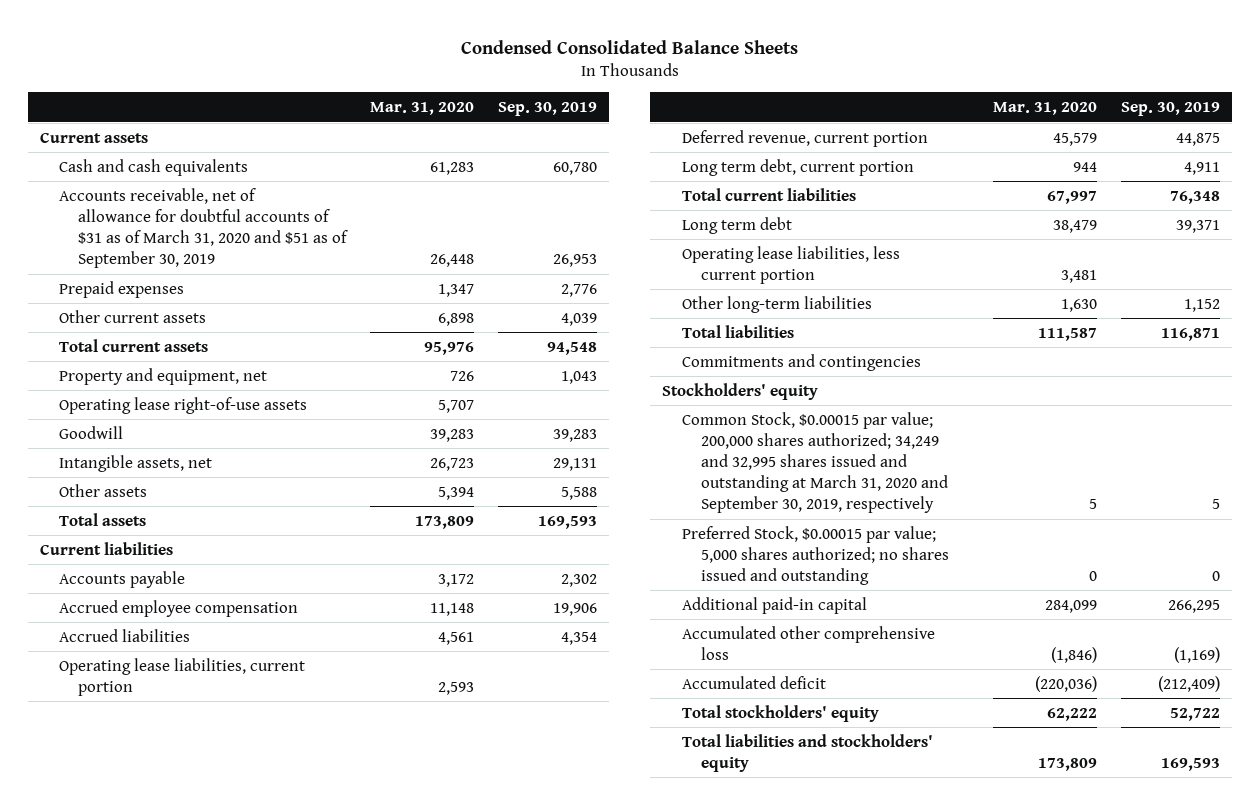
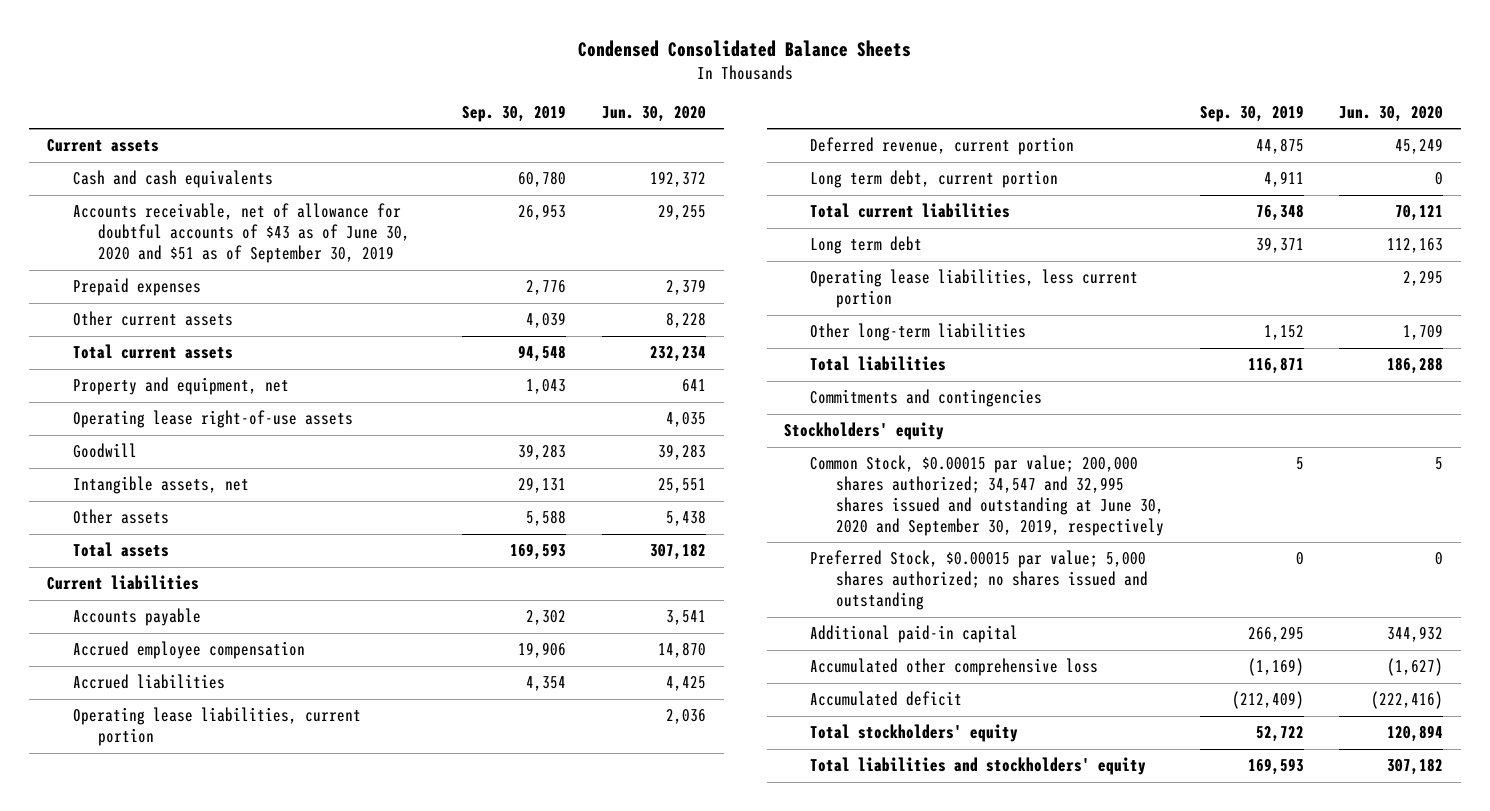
- | Mar. 31, 2020 | Sep. 30, 2019
+ | Sep. 30, 2019 | Jun. 30, 2020
- Accounts receivable, net of allowance for doubtful accounts of $31 as of March 31, 2020 and $51 as of September 30, 2019 | 26,448 | 26,953
+ Accounts receivable, net of allowance for doubtful accounts of $43 as of June 30, 2020 and $51 as of September 30, 2019 | 26,953 | 29,255
- Common Stock, $0.00015 par value; 200,000 shares authorized; 34,249 and 32,995 shares issued and outstanding at March 31, 2020 and September 30, 2019, respectively | 5 | 5
+ Common Stock, $0.00015 par value; 200,000 shares authorized; 34,547 and 32,995 shares issued and outstanding at June 30, 2020 and September 30, 2019, respectively | 5 | 5

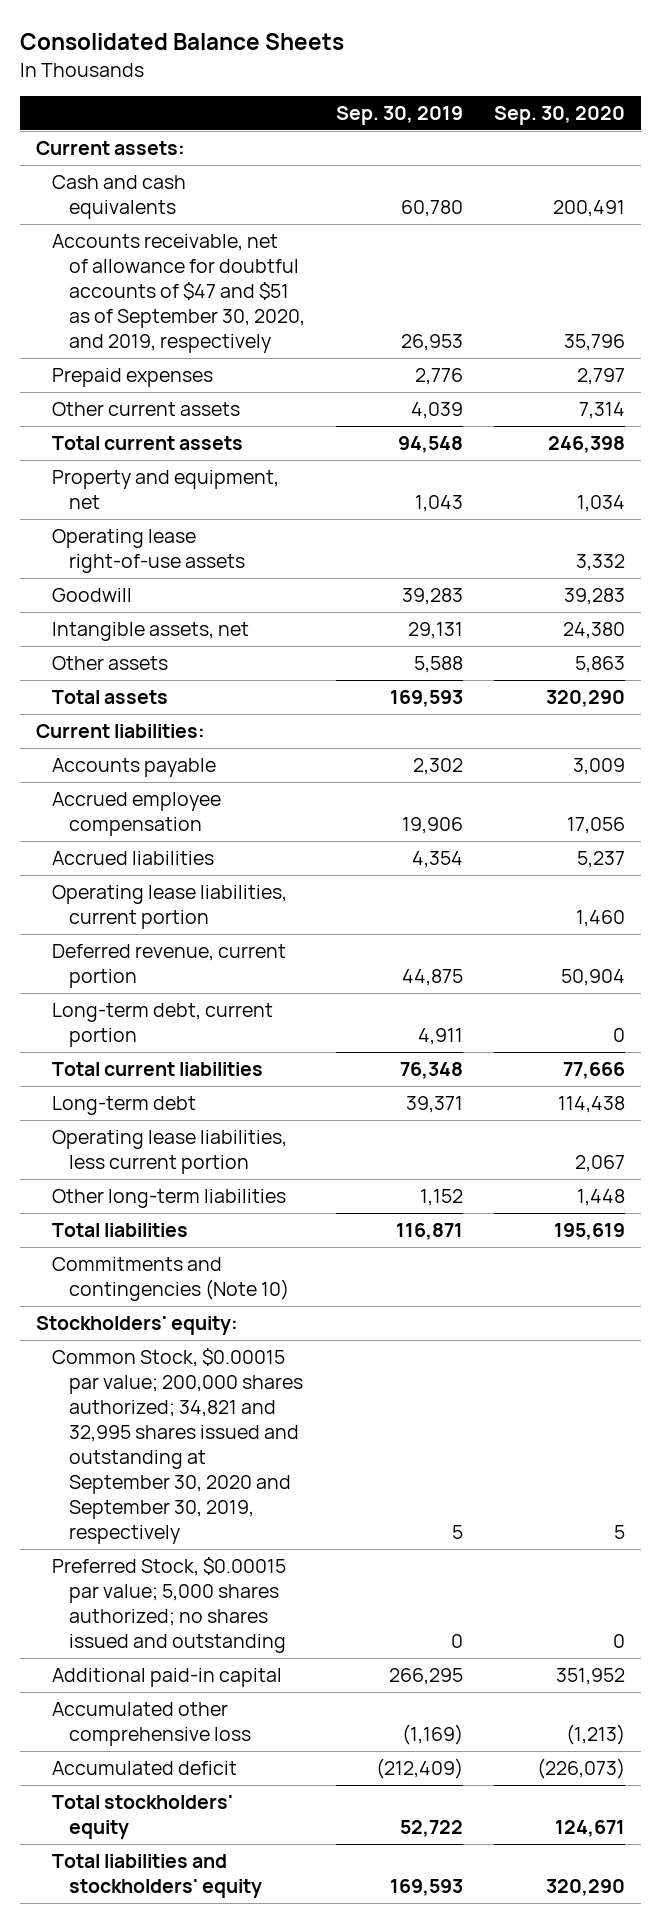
- Condensed Consolidated Balance Sheets
+ Consolidated Balance Sheets
- | Sep. 30, 2019 | Jun. 30, 2020
+ | Sep. 30, 2019 | Sep. 30, 2020
- Current assets
+ Current assets:
- Accounts receivable, net of allowance for doubtful accounts of $43 as of June 30, 2020 and $51 as of September 30, 2019 | 26,953 | 29,255
+ Accounts receivable, net of allowance for doubtful accounts of $47 and $51 as of September 30, 2020, and 2019, respectively | 26,953 | 35,796
- Current liabilities
+ Current liabilities:
- Long term debt, current portion | 4,911 | 0
+ Long-term debt, current portion | 4,911 | 0
- Long term debt | 39,371 | 112,163
+ Long-term debt | 39,371 | 114,438
- Commitments and contingencies
- Stockholders' equity
- Common Stock, $0.00015 par value; 200,000 shares authorized; 34,547 and 32,995 shares issued and outstanding at June 30, 2020 and September 30, 2019, respectively | 5 | 5
+ Commitments and contingencies (Note 10)
+ Stockholders' equity:
+ Common Stock, $0.00015 par value; 200,000 shares authorized; 34,821 and 32,995 shares issued and outstanding at September 30, 2020 and September 30, 2019, respectively | 5 | 5

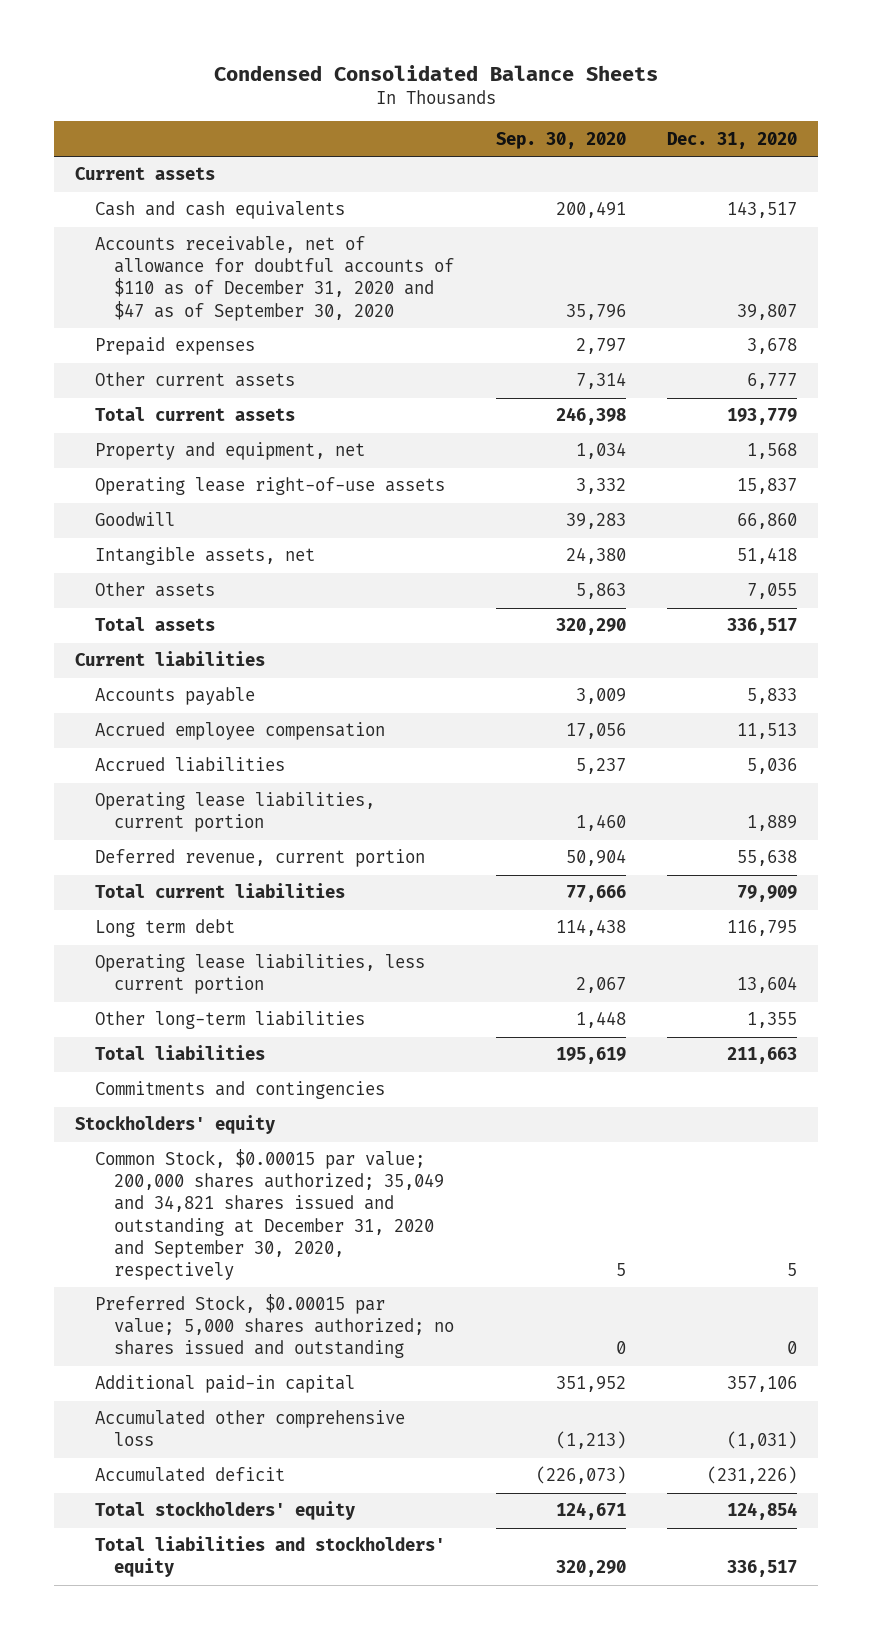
- Consolidated Balance Sheets
+ Condensed Consolidated Balance Sheets
- | Sep. 30, 2019 | Sep. 30, 2020
+ | Sep. 30, 2020 | Dec. 31, 2020
- Current assets:
+ Current assets
- Accounts receivable, net of allowance for doubtful accounts of $47 and $51 as of September 30, 2020, and 2019, respectively | 26,953 | 35,796
+ Accounts receivable, net of allowance for doubtful accounts of $110 as of December 31, 2020 and $47 as of September 30, 2020 | 35,796 | 39,807
- Current liabilities:
+ Current liabilities
- Long-term debt, current portion | 4,911 | 0
- Long-term debt | 39,371 | 114,438
+ Long term debt | 114,438 | 116,795
- Commitments and contingencies (Note 10)
- Stockholders' equity:
- Common Stock, $0.00015 par value; 200,000 shares authorized; 34,821 and 32,995 shares issued and outstanding at September 30, 2020 and September 30, 2019, respectively | 5 | 5
+ Commitments and contingencies
+ Stockholders' equity
+ Common Stock, $0.00015 par value; 200,000 shares authorized; 35,049 and 34,821 shares issued and outstanding at December 31, 2020 and September 30, 2020, respectively | 5 | 5

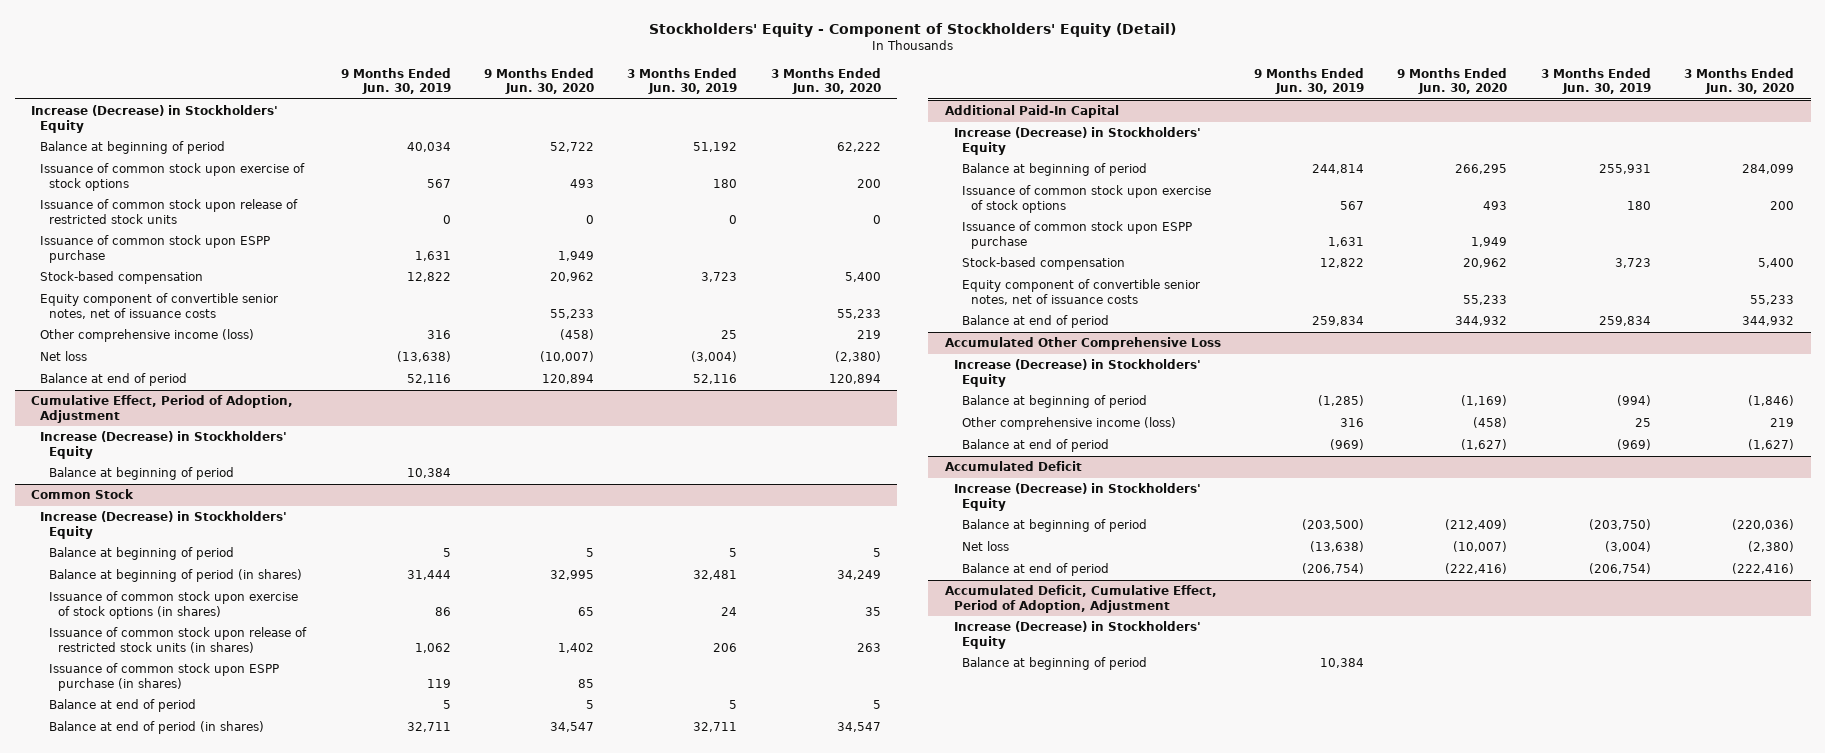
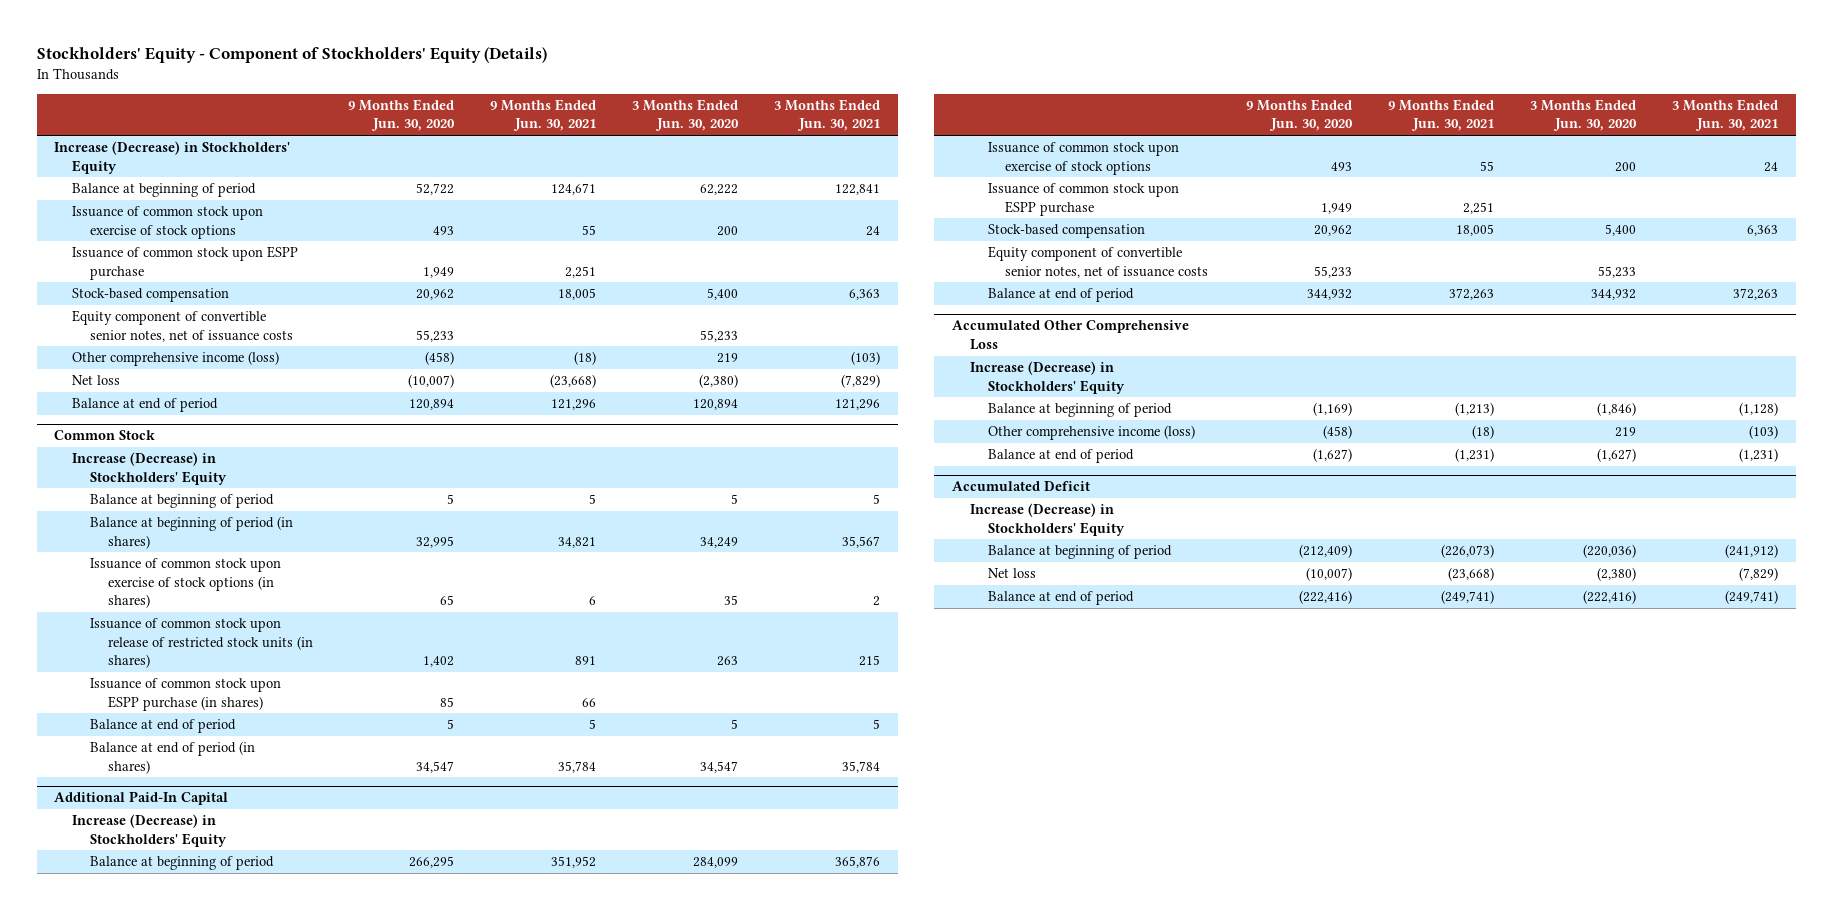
- Stockholders' Equity - Component of Stockholders' Equity (Detail)
+ Stockholders' Equity - Component of Stockholders' Equity (Details)
- | 9 Months Ended Jun. 30, 2019 | 9 Months Ended Jun. 30, 2020 | 3 Months Ended Jun. 30, 2019 | 3 Months Ended Jun. 30, 2020
+ | 9 Months Ended Jun. 30, 2020 | 9 Months Ended Jun. 30, 2021 | 3 Months Ended Jun. 30, 2020 | 3 Months Ended Jun. 30, 2021
- Issuance of common stock upon release of restricted stock units | 0 | 0 | 0 | 0
- Cumulative Effect, Period of Adoption, Adjustment
- Increase (Decrease) in Stockholders' Equity
- Balance at beginning of period | 10,384 | | |
- Accumulated Deficit, Cumulative Effect, Period of Adoption, Adjustment
- Increase (Decrease) in Stockholders' Equity
- Balance at beginning of period | 10,384 | | |

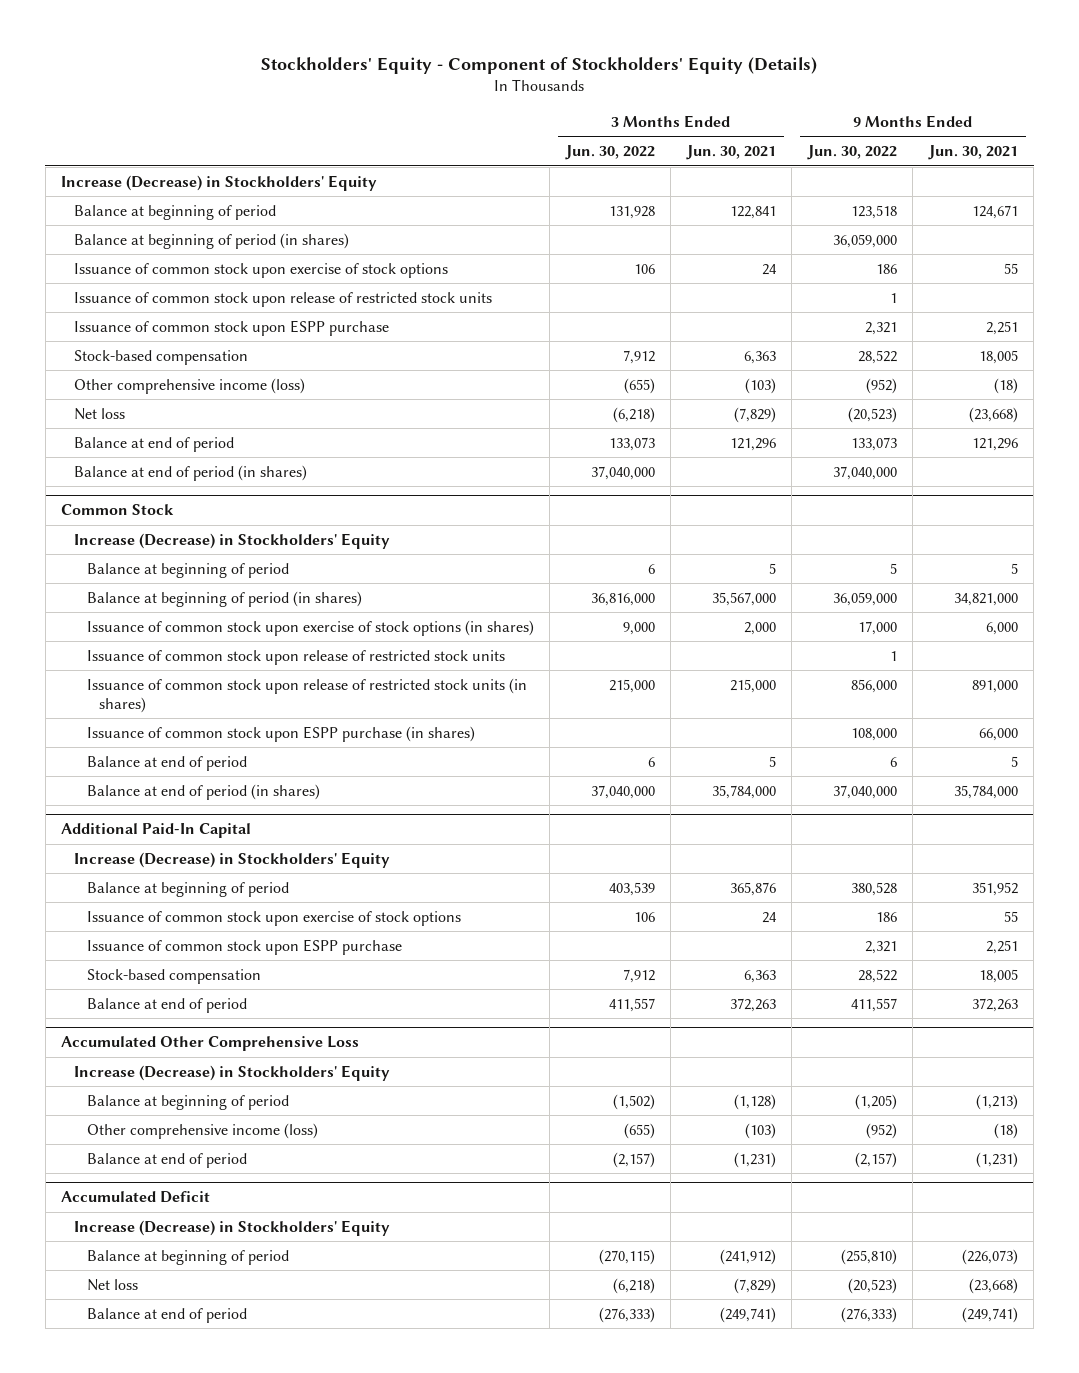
- | 9 Months Ended Jun. 30, 2020 | 9 Months Ended Jun. 30, 2021 | 3 Months Ended Jun. 30, 2020 | 3 Months Ended Jun. 30, 2021
+ | 3 Months Ended Jun. 30, 2022 | 3 Months Ended Jun. 30, 2021 | 9 Months Ended Jun. 30, 2022 | 9 Months Ended Jun. 30, 2021
+ Balance at beginning of period (in shares) | | | 36,059,000 |
+ Issuance of common stock upon release of restricted stock units | | | 1 |
- Equity component of convertible senior notes, net of issuance costs | 55,233 | | 55,233 |
+ Balance at end of period (in shares) | 37,040,000 | | 37,040,000 |
@ Common Stock
- Balance at beginning of period (in shares) | 32,995 | 34,821 | 34,249 | 35,567
- Issuance of common stock upon exercise of stock options (in shares) | 65 | 6 | 35 | 2
- Issuance of common stock upon release of restricted stock units (in shares) | 1,402 | 891 | 263 | 215
- Issuance of common stock upon ESPP purchase (in shares) | 85 | 66 | |
+ Balance at beginning of period (in shares) | 36,816,000 | 35,567,000 | 36,059,000 | 34,821,000
+ Issuance of common stock upon exercise of stock options (in shares) | 9,000 | 2,000 | 17,000 | 6,000
+ Issuance of common stock upon release of restricted stock units | | | 1 |
+ Issuance of common stock upon release of restricted stock units (in shares) | 215,000 | 215,000 | 856,000 | 891,000
+ Issuance of common stock upon ESPP purchase (in shares) | | | 108,000 | 66,000
- Balance at end of period (in shares) | 34,547 | 35,784 | 34,547 | 35,784
+ Balance at end of period (in shares) | 37,040,000 | 35,784,000 | 37,040,000 | 35,784,000
@ Additional Paid-In Capital
- Equity component of convertible senior notes, net of issuance costs | 55,233 | | 55,233 |

